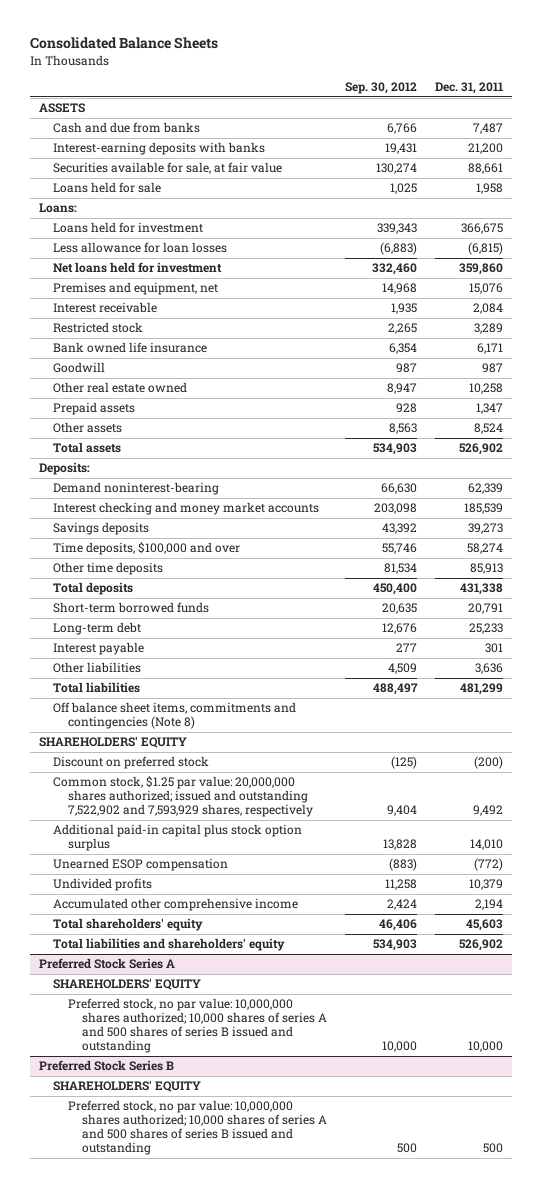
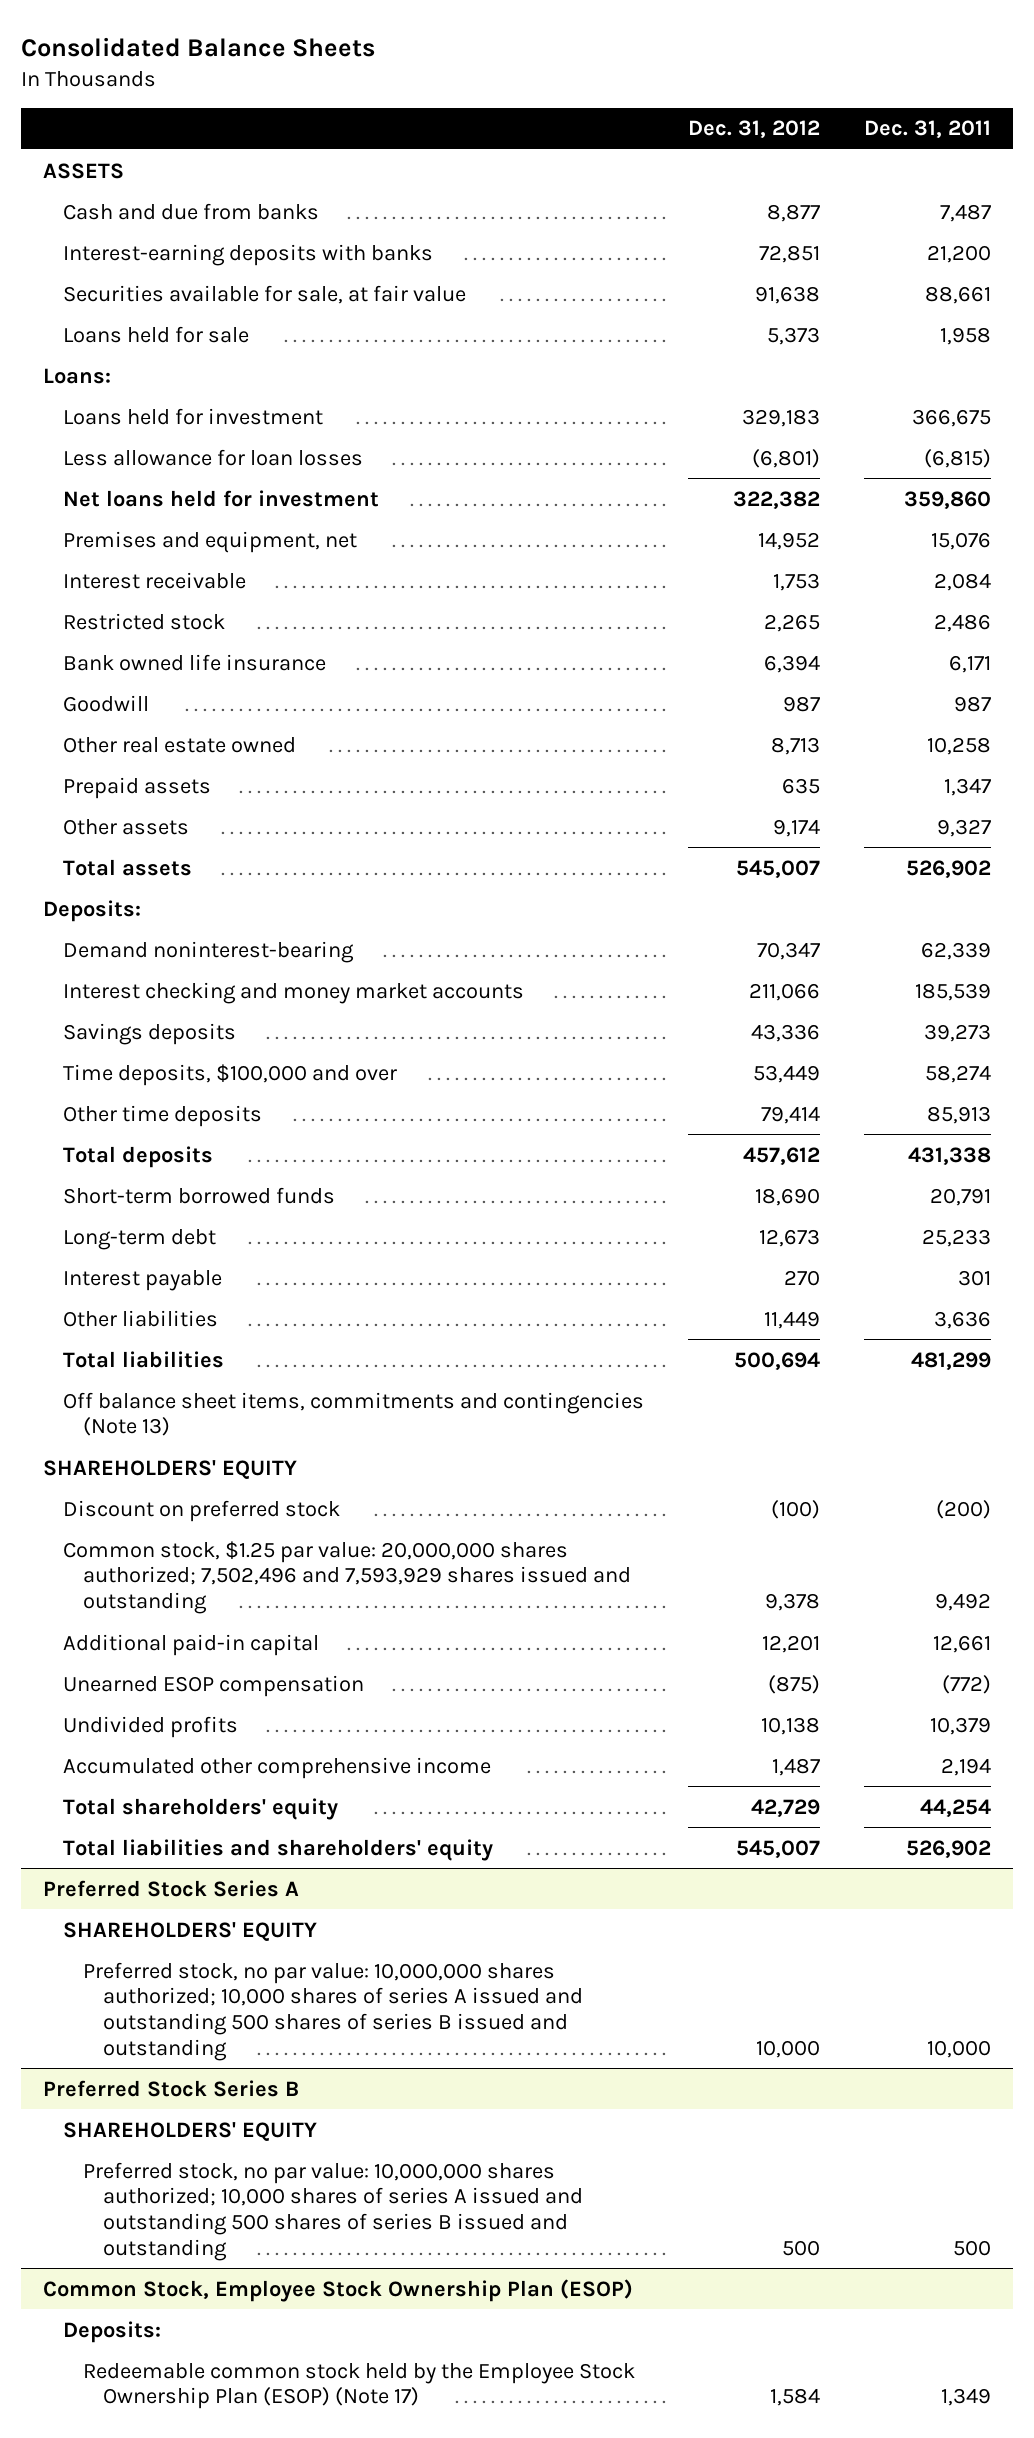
- | Sep. 30, 2012 | Dec. 31, 2011
+ | Dec. 31, 2012 | Dec. 31, 2011
- Restricted stock | 2,265 | 3,289
+ Restricted stock | 2,265 | 2,486
- Other assets | 8,563 | 8,524
+ Other assets | 9,174 | 9,327
- Off balance sheet items, commitments and contingencies (Note 8)
+ Off balance sheet items, commitments and contingencies (Note 13)
- Common stock, $1.25 par value: 20,000,000 shares authorized; issued and outstanding 7,522,902 and 7,593,929 shares, respectively | 9,404 | 9,492
- Additional paid-in capital plus stock option surplus | 13,828 | 14,010
+ Common stock, $1.25 par value: 20,000,000 shares authorized; 7,502,496 and 7,593,929 shares issued and outstanding | 9,378 | 9,492
+ Additional paid-in capital | 12,201 | 12,661
- Total shareholders' equity | 46,406 | 45,603
+ Total shareholders' equity | 42,729 | 44,254
@ Preferred Stock Series A
- Preferred stock, no par value: 10,000,000 shares authorized; 10,000 shares of series A and 500 shares of series B issued and outstanding | 10,000 | 10,000
+ Preferred stock, no par value: 10,000,000 shares authorized; 10,000 shares of series A issued and outstanding 500 shares of series B issued and outstanding | 10,000 | 10,000
@ Preferred Stock Series B
- Preferred stock, no par value: 10,000,000 shares authorized; 10,000 shares of series A and 500 shares of series B issued and outstanding | 500 | 500
+ Preferred stock, no par value: 10,000,000 shares authorized; 10,000 shares of series A issued and outstanding 500 shares of series B issued and outstanding | 500 | 500
+ Common Stock, Employee Stock Ownership Plan (ESOP)
+ Deposits:
+ Redeemable common stock held by the Employee Stock Ownership Plan (ESOP) (Note 17) | 1,584 | 1,349

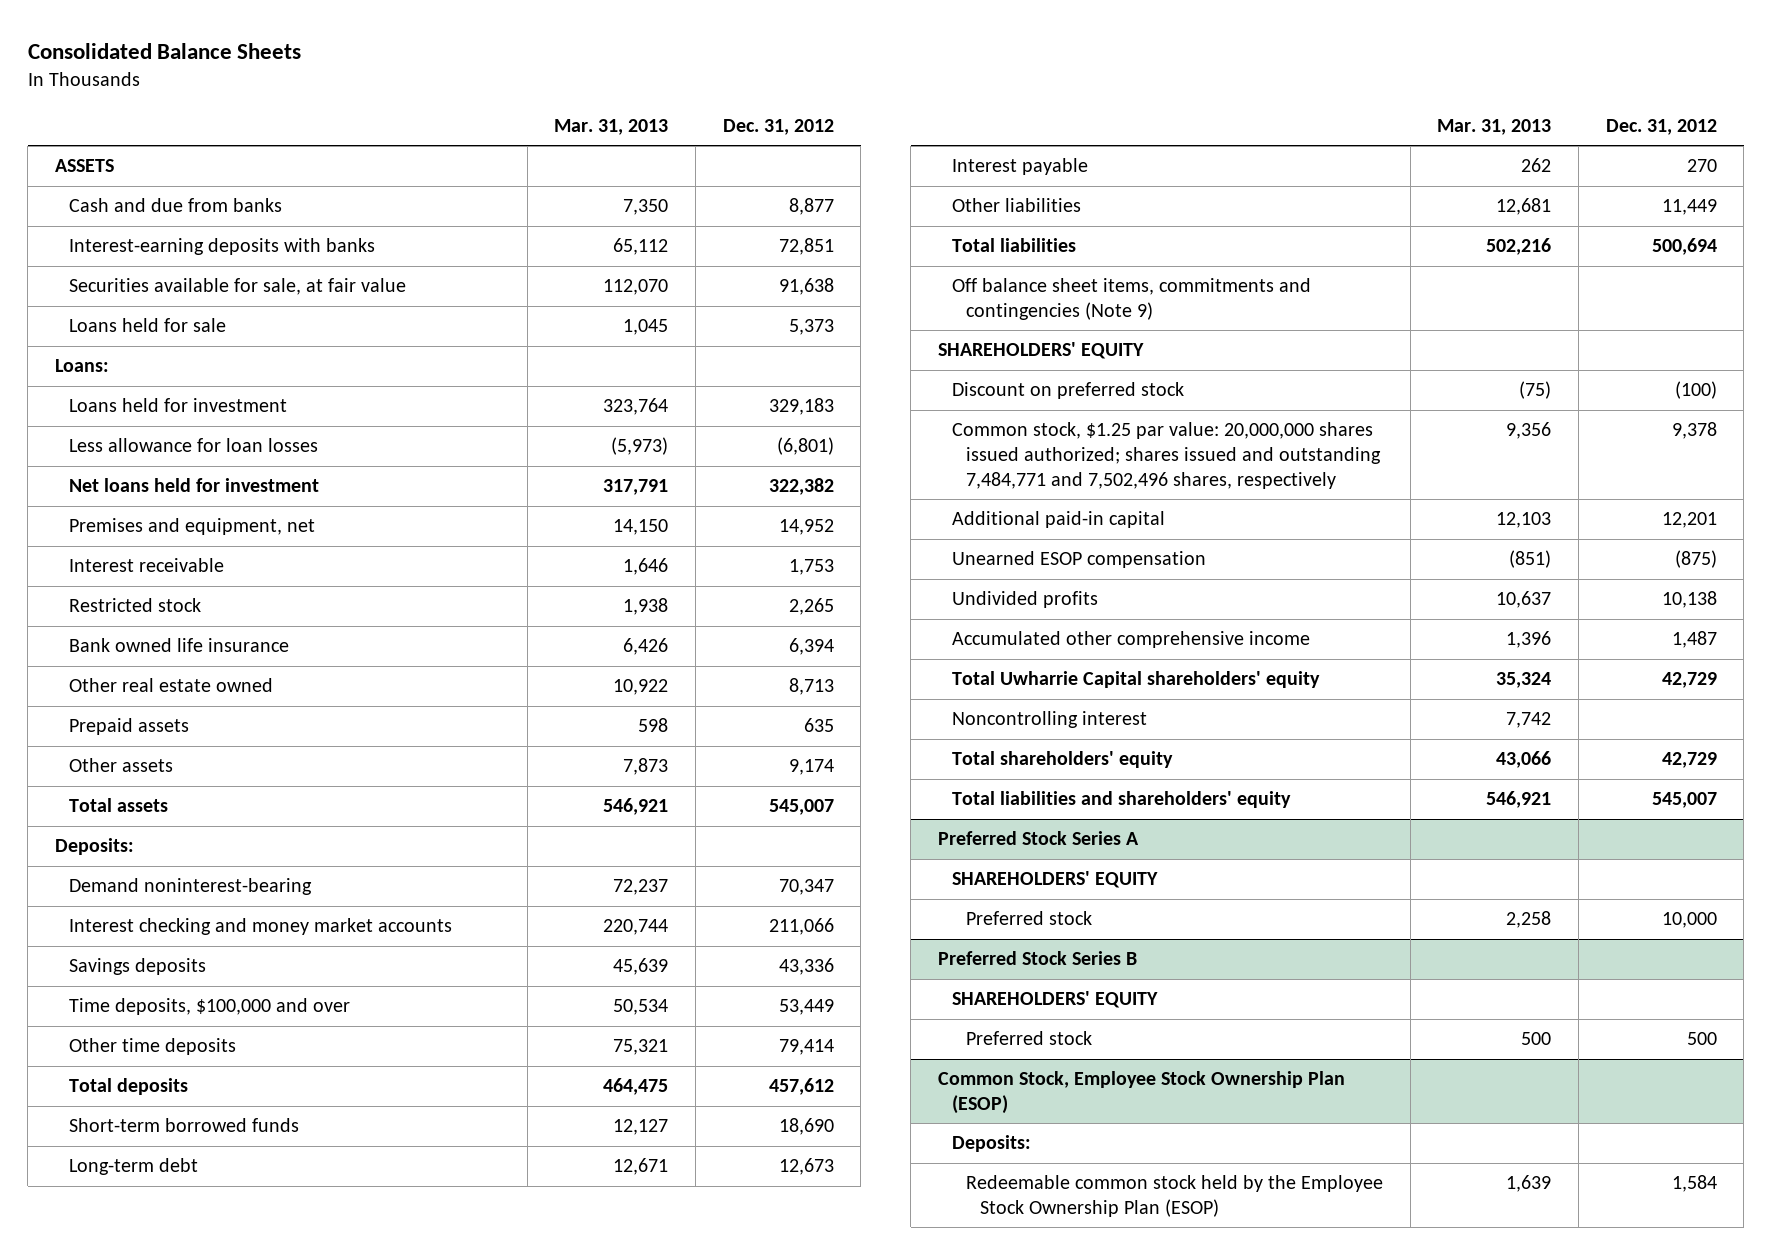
- | Dec. 31, 2012 | Dec. 31, 2011
+ | Mar. 31, 2013 | Dec. 31, 2012
- Goodwill | 987 | 987
- Off balance sheet items, commitments and contingencies (Note 13)
+ Off balance sheet items, commitments and contingencies (Note 9)
- Common stock, $1.25 par value: 20,000,000 shares authorized; 7,502,496 and 7,593,929 shares issued and outstanding | 9,378 | 9,492
+ Common stock, $1.25 par value: 20,000,000 shares issued authorized; shares issued and outstanding 7,484,771 and 7,502,496 shares, respectively | 9,356 | 9,378
+ Total Uwharrie Capital shareholders' equity | 35,324 | 42,729
+ Noncontrolling interest | 7,742 |
@ Preferred Stock Series A
- Preferred stock, no par value: 10,000,000 shares authorized; 10,000 shares of series A issued and outstanding 500 shares of series B issued and outstanding | 10,000 | 10,000
+ Preferred stock | 2,258 | 10,000
@ Preferred Stock Series B
- Preferred stock, no par value: 10,000,000 shares authorized; 10,000 shares of series A issued and outstanding 500 shares of series B issued and outstanding | 500 | 500
+ Preferred stock | 500 | 500
@ Common Stock, Employee Stock Ownership Plan (ESOP)
- Redeemable common stock held by the Employee Stock Ownership Plan (ESOP) (Note 17) | 1,584 | 1,349
+ Redeemable common stock held by the Employee Stock Ownership Plan (ESOP) | 1,639 | 1,584

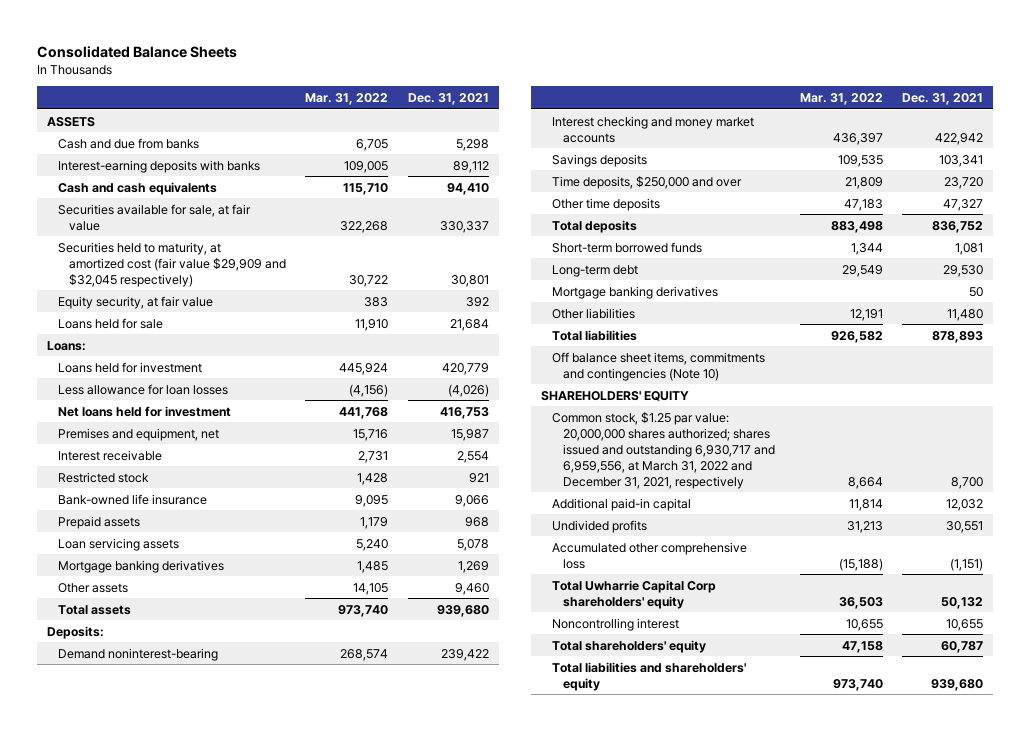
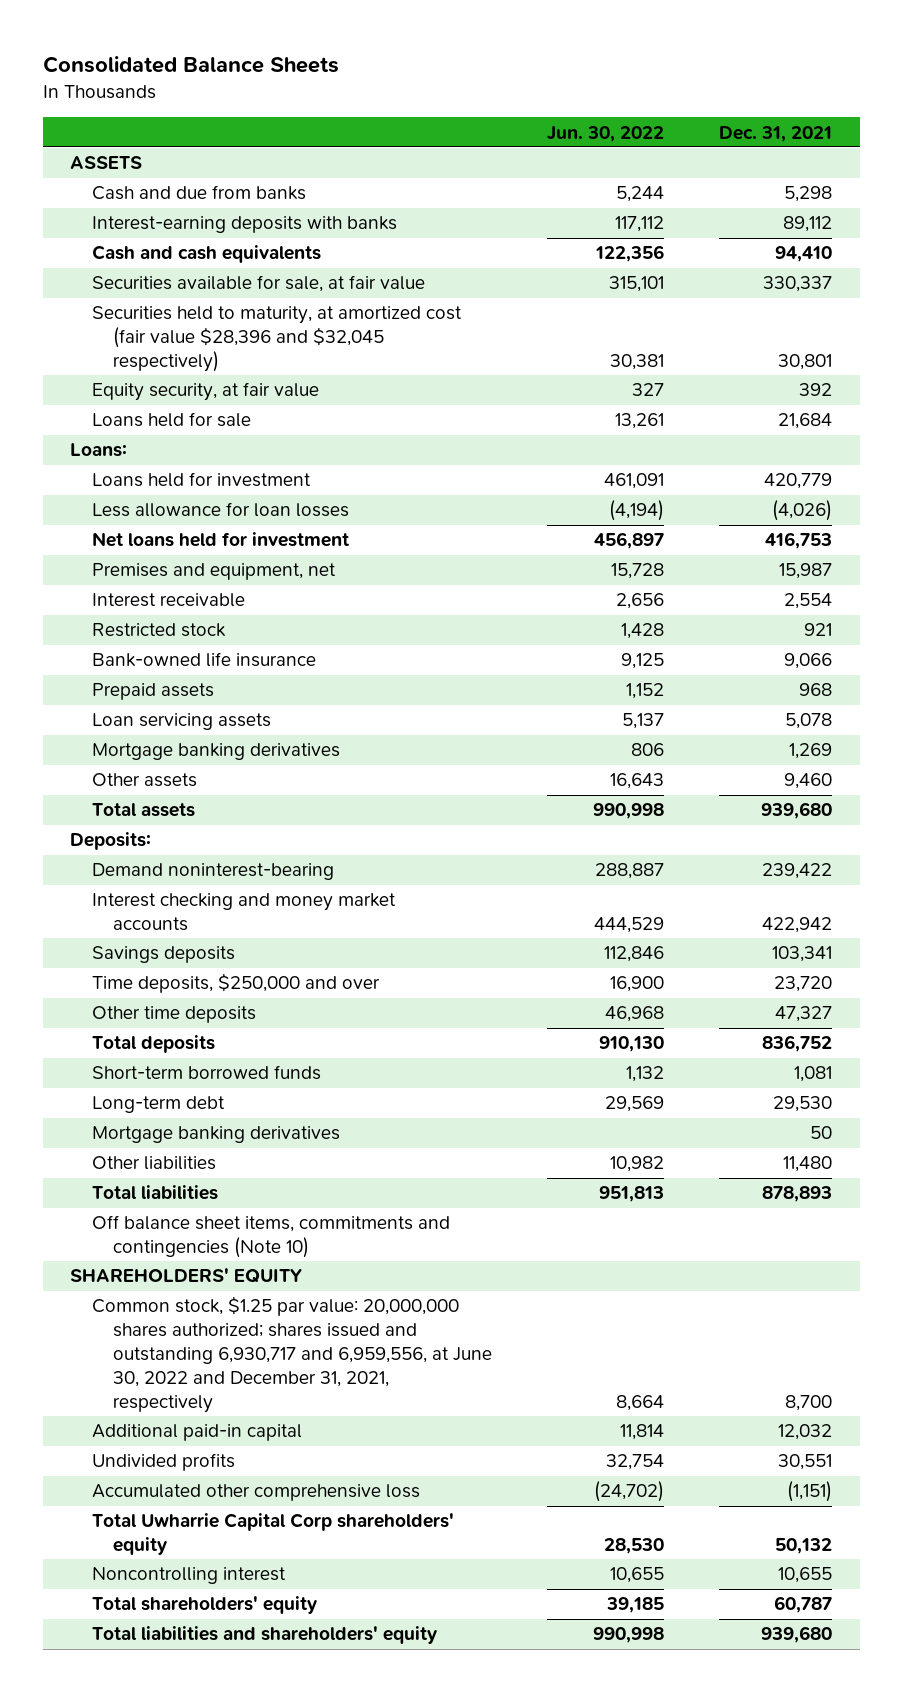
- | Mar. 31, 2022 | Dec. 31, 2021
+ | Jun. 30, 2022 | Dec. 31, 2021
- Securities held to maturity, at amortized cost (fair value $29,909 and $32,045 respectively) | 30,722 | 30,801
+ Securities held to maturity, at amortized cost (fair value $28,396 and $32,045 respectively) | 30,381 | 30,801
- Common stock, $1.25 par value: 20,000,000 shares authorized; shares issued and outstanding 6,930,717 and 6,959,556, at March 31, 2022 and December 31, 2021, respectively | 8,664 | 8,700
+ Common stock, $1.25 par value: 20,000,000 shares authorized; shares issued and outstanding 6,930,717 and 6,959,556, at June 30, 2022 and December 31, 2021, respectively | 8,664 | 8,700

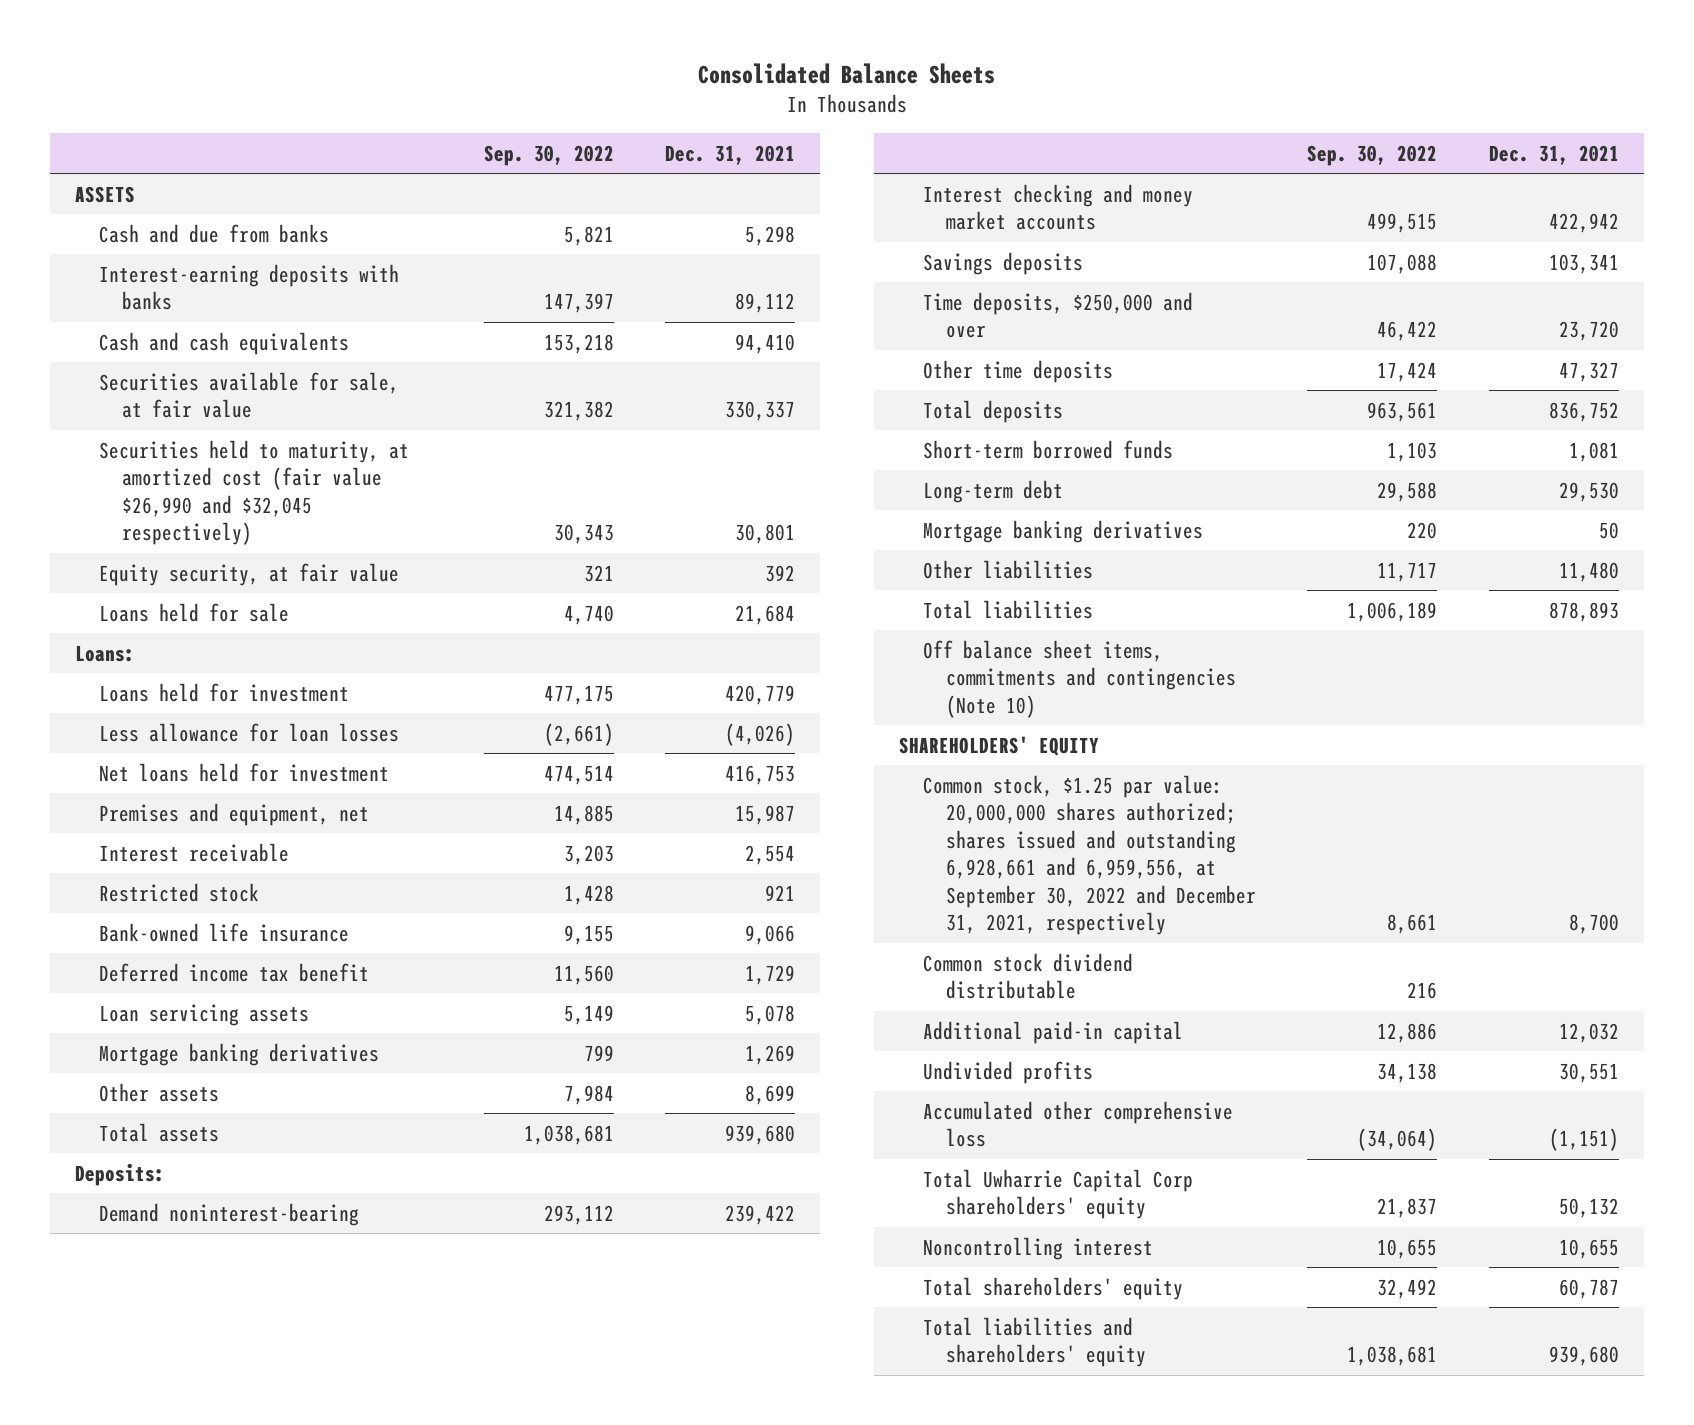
- | Jun. 30, 2022 | Dec. 31, 2021
+ | Sep. 30, 2022 | Dec. 31, 2021
- Securities held to maturity, at amortized cost (fair value $28,396 and $32,045 respectively) | 30,381 | 30,801
+ Securities held to maturity, at amortized cost (fair value $26,990 and $32,045 respectively) | 30,343 | 30,801
- Prepaid assets | 1,152 | 968
+ Deferred income tax benefit | 11,560 | 1,729
- Other assets | 16,643 | 9,460
+ Other assets | 7,984 | 8,699
- Common stock, $1.25 par value: 20,000,000 shares authorized; shares issued and outstanding 6,930,717 and 6,959,556, at June 30, 2022 and December 31, 2021, respectively | 8,664 | 8,700
+ Common stock, $1.25 par value: 20,000,000 shares authorized; shares issued and outstanding 6,928,661 and 6,959,556, at September 30, 2022 and December 31, 2021, respectively | 8,661 | 8,700
+ Common stock dividend distributable | 216 |

